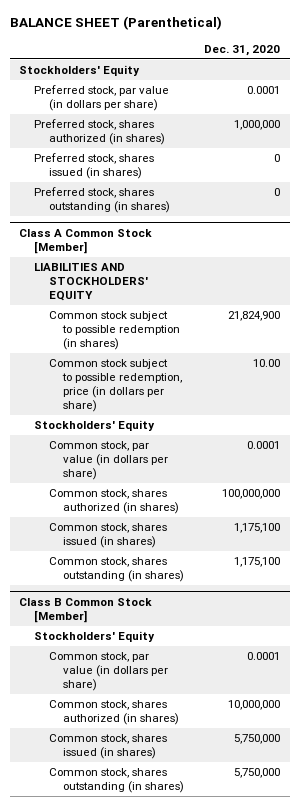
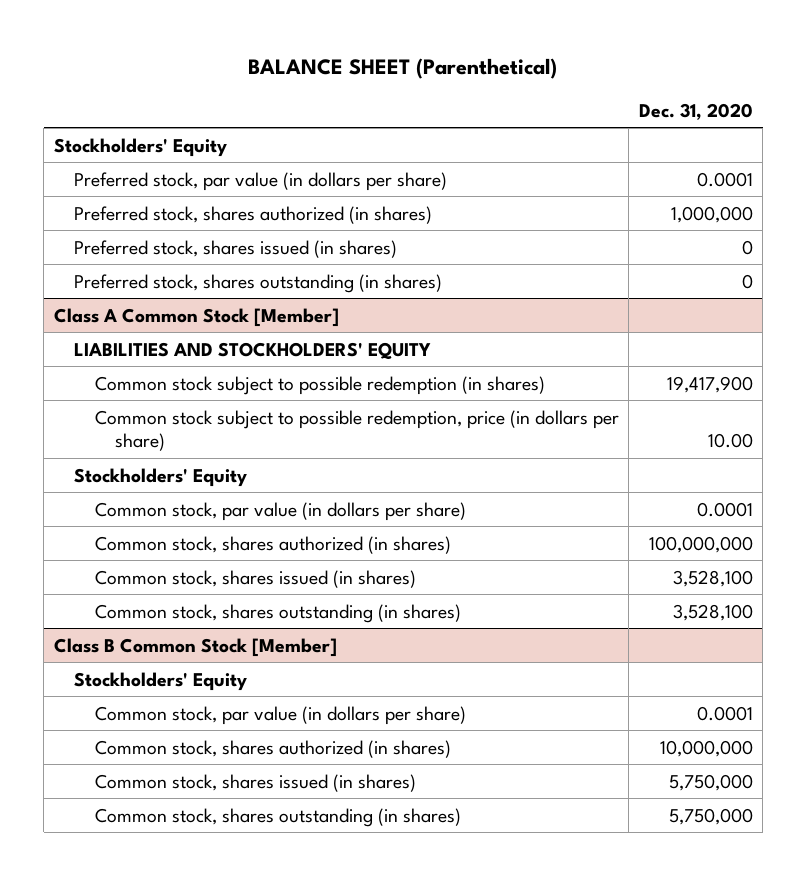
@ Class A Common Stock [Member]
- Common stock subject to possible redemption (in shares) | 21,824,900
+ Common stock subject to possible redemption (in shares) | 19,417,900
- Common stock, shares issued (in shares) | 1,175,100
- Common stock, shares outstanding (in shares) | 1,175,100
+ Common stock, shares issued (in shares) | 3,528,100
+ Common stock, shares outstanding (in shares) | 3,528,100

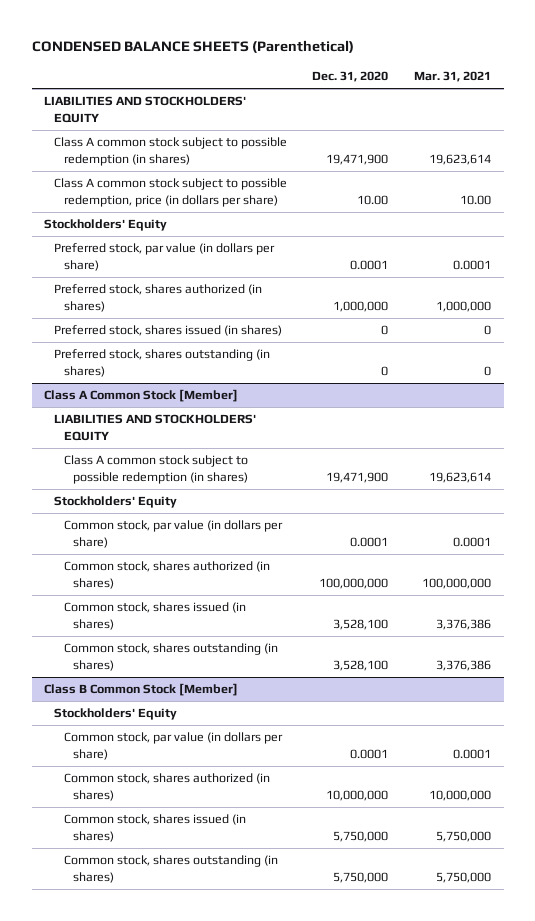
- BALANCE SHEET (Parenthetical)
+ CONDENSED BALANCE SHEETS (Parenthetical)
- | Dec. 31, 2020
+ | Dec. 31, 2020 | Mar. 31, 2021
+ LIABILITIES AND STOCKHOLDERS' EQUITY
+ Class A common stock subject to possible redemption (in shares) | 19,471,900 | 19,623,614
+ Class A common stock subject to possible redemption, price (in dollars per share) | 10.00 | 10.00
@ Class A Common Stock [Member]
- Common stock subject to possible redemption (in shares) | 19,417,900
- Common stock subject to possible redemption, price (in dollars per share) | 10.00
+ Class A common stock subject to possible redemption (in shares) | 19,471,900 | 19,623,614

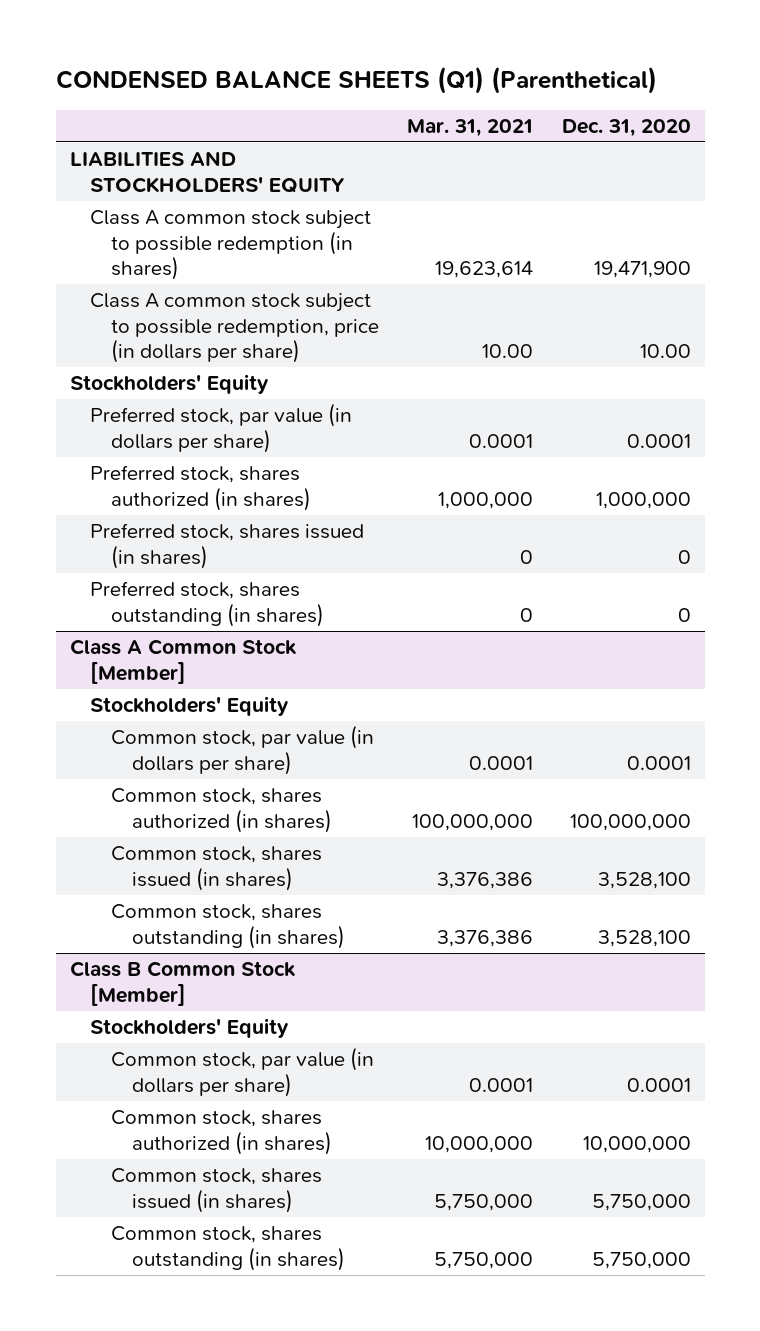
- CONDENSED BALANCE SHEETS (Parenthetical)
+ CONDENSED BALANCE SHEETS (Q1) (Parenthetical)
- | Dec. 31, 2020 | Mar. 31, 2021
+ | Mar. 31, 2021 | Dec. 31, 2020
@ Class A Common Stock [Member]
- LIABILITIES AND STOCKHOLDERS' EQUITY
- Class A common stock subject to possible redemption (in shares) | 19,471,900 | 19,623,614

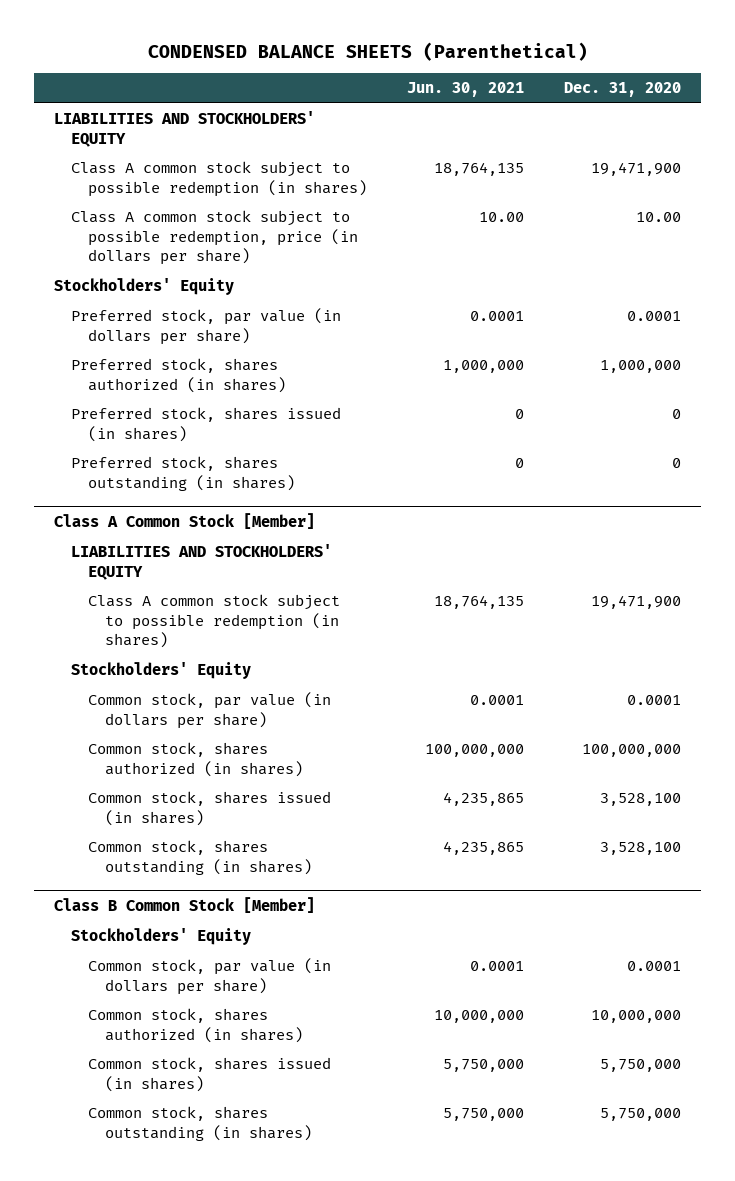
- CONDENSED BALANCE SHEETS (Q1) (Parenthetical)
+ CONDENSED BALANCE SHEETS (Parenthetical)
- | Mar. 31, 2021 | Dec. 31, 2020
+ | Jun. 30, 2021 | Dec. 31, 2020
@ Class A Common Stock [Member]
+ LIABILITIES AND STOCKHOLDERS' EQUITY
+ Class A common stock subject to possible redemption (in shares) | 18,764,135 | 19,471,900

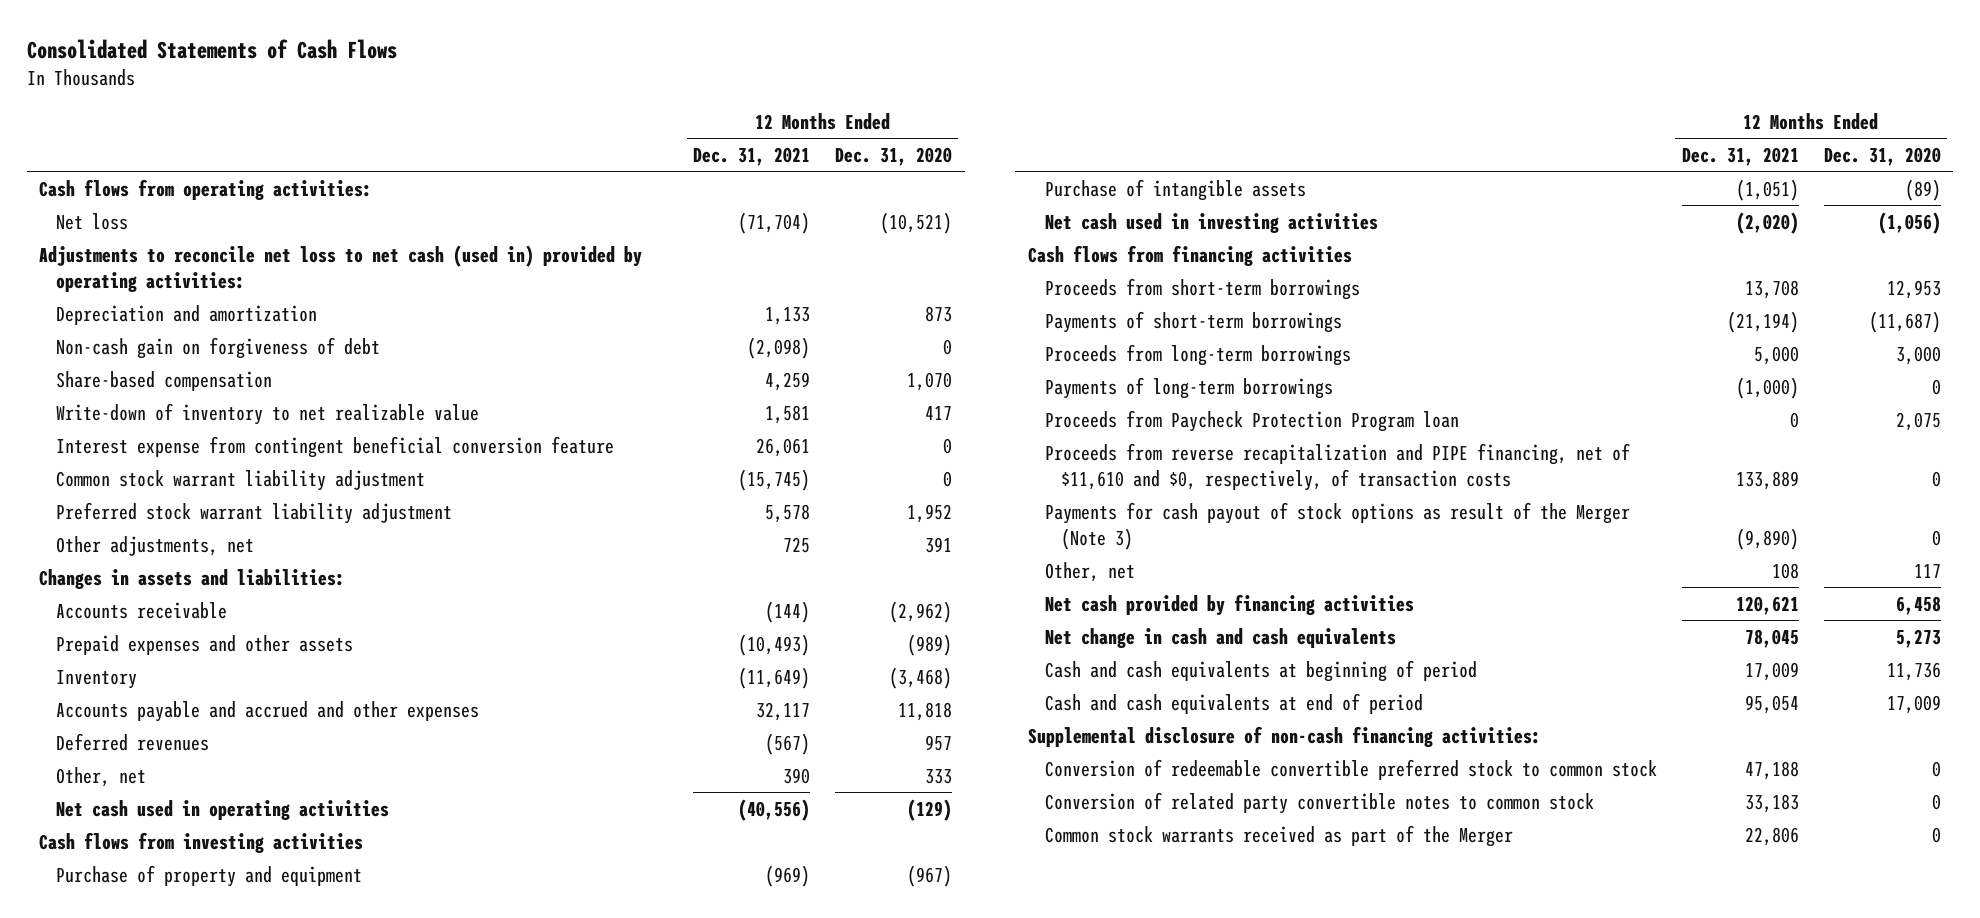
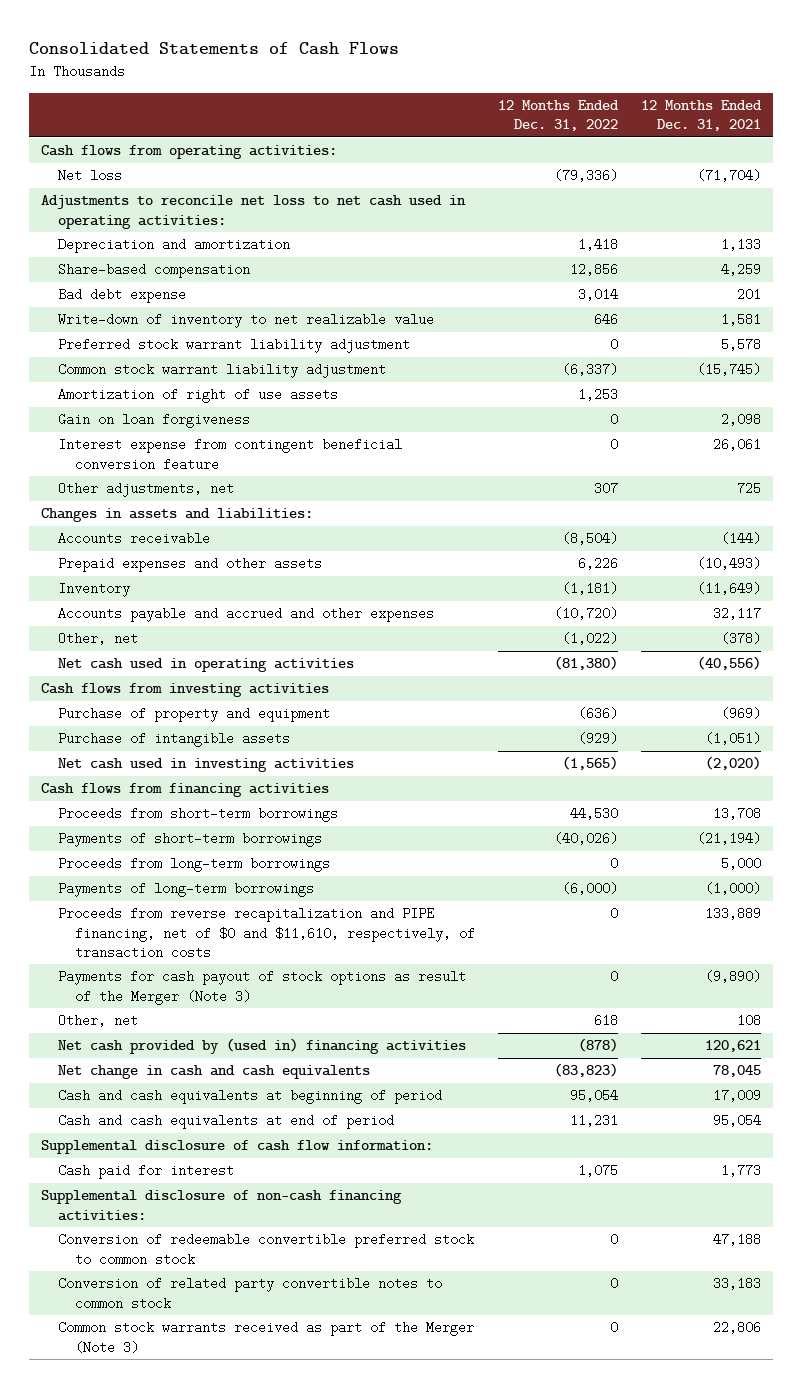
- | 12 Months Ended Dec. 31, 2021 | 12 Months Ended Dec. 31, 2020
+ | 12 Months Ended Dec. 31, 2022 | 12 Months Ended Dec. 31, 2021
- Adjustments to reconcile net loss to net cash (used in) provided by operating activities:
+ Adjustments to reconcile net loss to net cash used in operating activities:
- Non-cash gain on forgiveness of debt | (2,098) | 0
+ Bad debt expense | 3,014 | 201
moved down: Common stock warrant liability adjustment | (6,337) | (15,745)
+ Amortization of right of use assets | 1,253 |
+ Gain on loan forgiveness | 0 | 2,098
moved down: Interest expense from contingent beneficial conversion feature | 0 | 26,061
- Deferred revenues | (567) | 957
- Other, net | 390 | 333
+ Other, net | (1,022) | (378)
- Proceeds from Paycheck Protection Program loan | 0 | 2,075
- Proceeds from reverse recapitalization and PIPE financing, net of $11,610 and $0, respectively, of transaction costs | 133,889 | 0
+ Proceeds from reverse recapitalization and PIPE financing, net of $0 and $11,610, respectively, of transaction costs | 0 | 133,889
- Net cash provided by financing activities | 120,621 | 6,458
+ Net cash provided by (used in) financing activities | (878) | 120,621
+ Supplemental disclosure of cash flow information:
+ Cash paid for interest | 1,075 | 1,773
- Common stock warrants received as part of the Merger | 22,806 | 0
+ Common stock warrants received as part of the Merger (Note 3) | 0 | 22,806

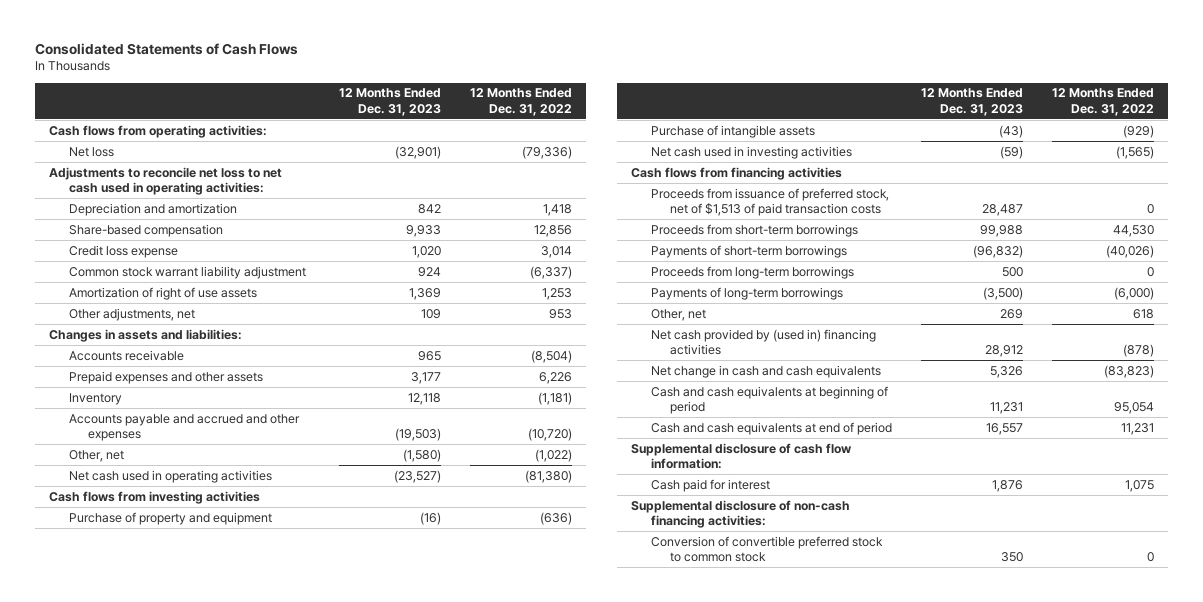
- | 12 Months Ended Dec. 31, 2022 | 12 Months Ended Dec. 31, 2021
+ | 12 Months Ended Dec. 31, 2023 | 12 Months Ended Dec. 31, 2022
- Bad debt expense | 3,014 | 201
- Write-down of inventory to net realizable value | 646 | 1,581
- Preferred stock warrant liability adjustment | 0 | 5,578
+ Credit loss expense | 1,020 | 3,014
- Gain on loan forgiveness | 0 | 2,098
- Interest expense from contingent beneficial conversion feature | 0 | 26,061
- Other adjustments, net | 307 | 725
+ Other adjustments, net | 109 | 953
+ Proceeds from issuance of preferred stock, net of $1,513 of paid transaction costs | 28,487 | 0
- Proceeds from reverse recapitalization and PIPE financing, net of $0 and $11,610, respectively, of transaction costs | 0 | 133,889
- Payments for cash payout of stock options as result of the Merger (Note 3) | 0 | (9,890)
- Conversion of redeemable convertible preferred stock to common stock | 0 | 47,188
- Conversion of related party convertible notes to common stock | 0 | 33,183
- Common stock warrants received as part of the Merger (Note 3) | 0 | 22,806
+ Conversion of convertible preferred stock to common stock | 350 | 0

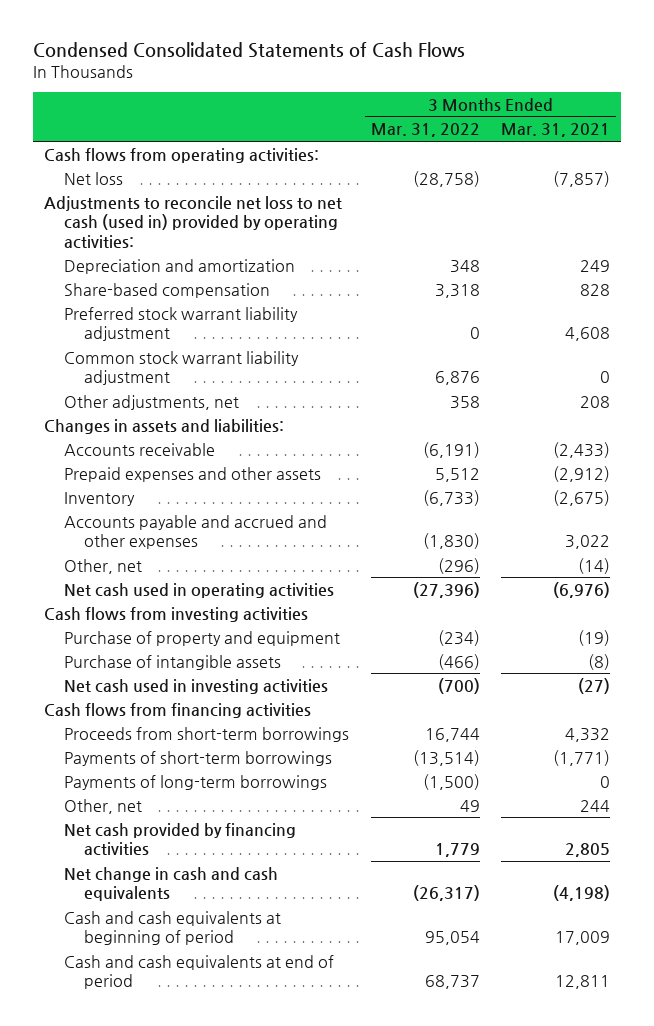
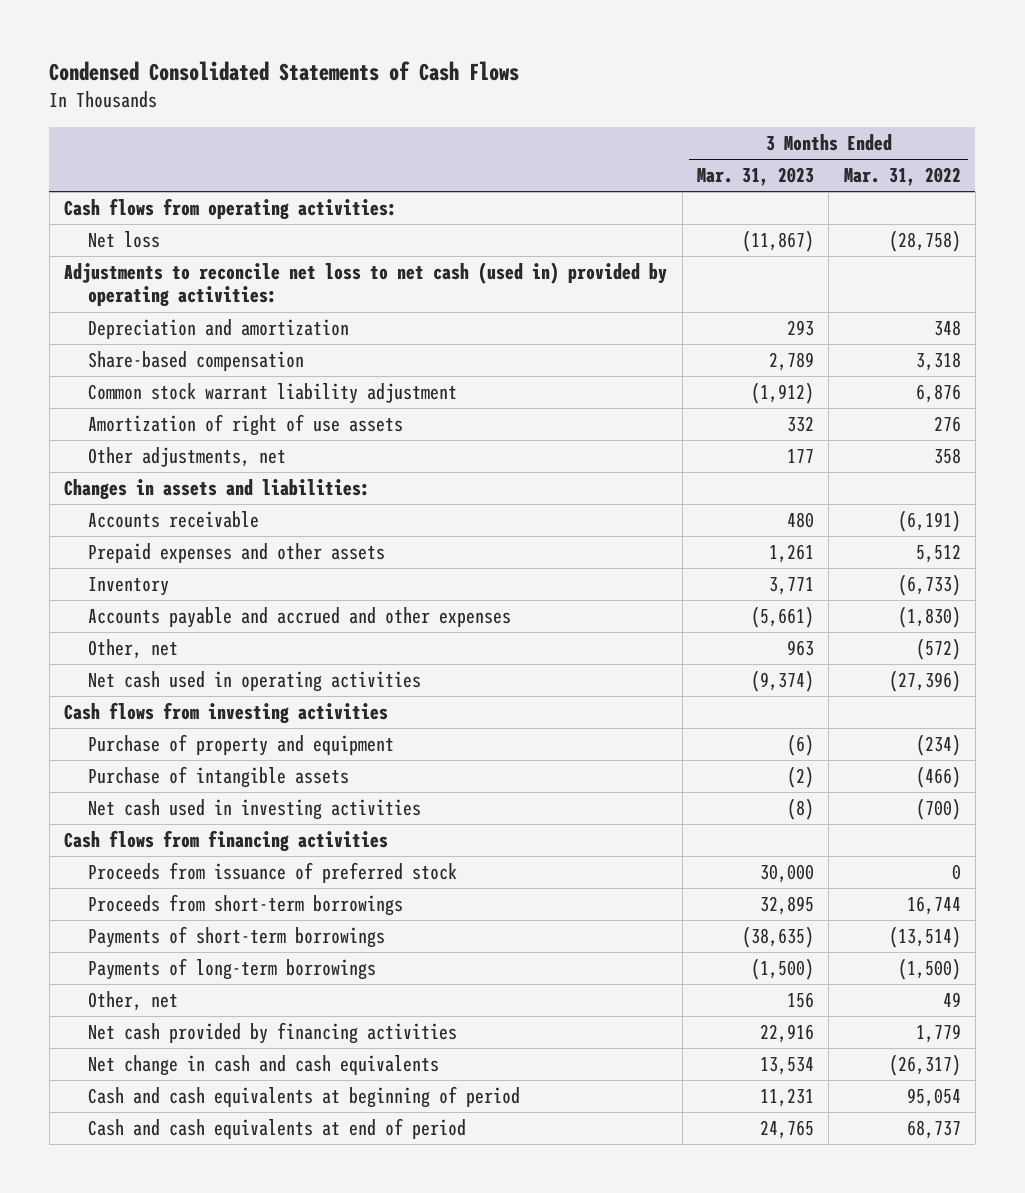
- | 3 Months Ended Mar. 31, 2022 | 3 Months Ended Mar. 31, 2021
+ | 3 Months Ended Mar. 31, 2023 | 3 Months Ended Mar. 31, 2022
- Preferred stock warrant liability adjustment | 0 | 4,608
+ Amortization of right of use assets | 332 | 276
- Other, net | (296) | (14)
+ Other, net | 963 | (572)
+ Proceeds from issuance of preferred stock | 30,000 | 0

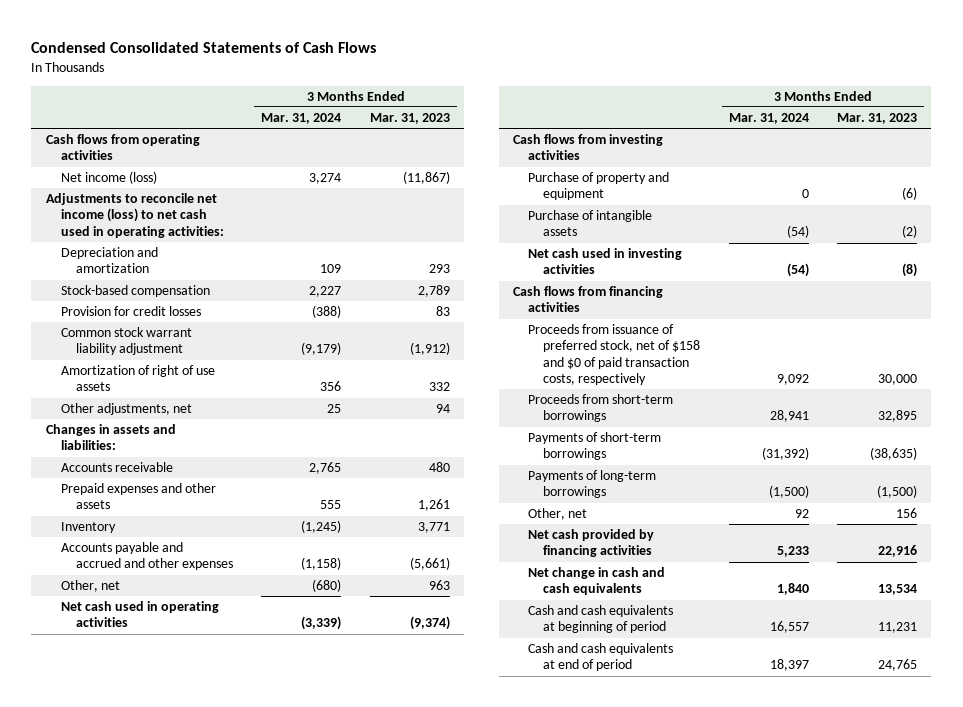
- | 3 Months Ended Mar. 31, 2023 | 3 Months Ended Mar. 31, 2022
+ | 3 Months Ended Mar. 31, 2024 | 3 Months Ended Mar. 31, 2023
- Cash flows from operating activities:
- Net loss | (11,867) | (28,758)
- Adjustments to reconcile net loss to net cash (used in) provided by operating activities:
+ Cash flows from operating activities
+ Net income (loss) | 3,274 | (11,867)
+ Adjustments to reconcile net income (loss) to net cash used in operating activities:
- Share-based compensation | 2,789 | 3,318
+ Stock-based compensation | 2,227 | 2,789
+ Provision for credit losses | (388) | 83
- Other adjustments, net | 177 | 358
+ Other adjustments, net | 25 | 94
- Proceeds from issuance of preferred stock | 30,000 | 0
+ Proceeds from issuance of preferred stock, net of $158 and $0 of paid transaction costs, respectively | 9,092 | 30,000

